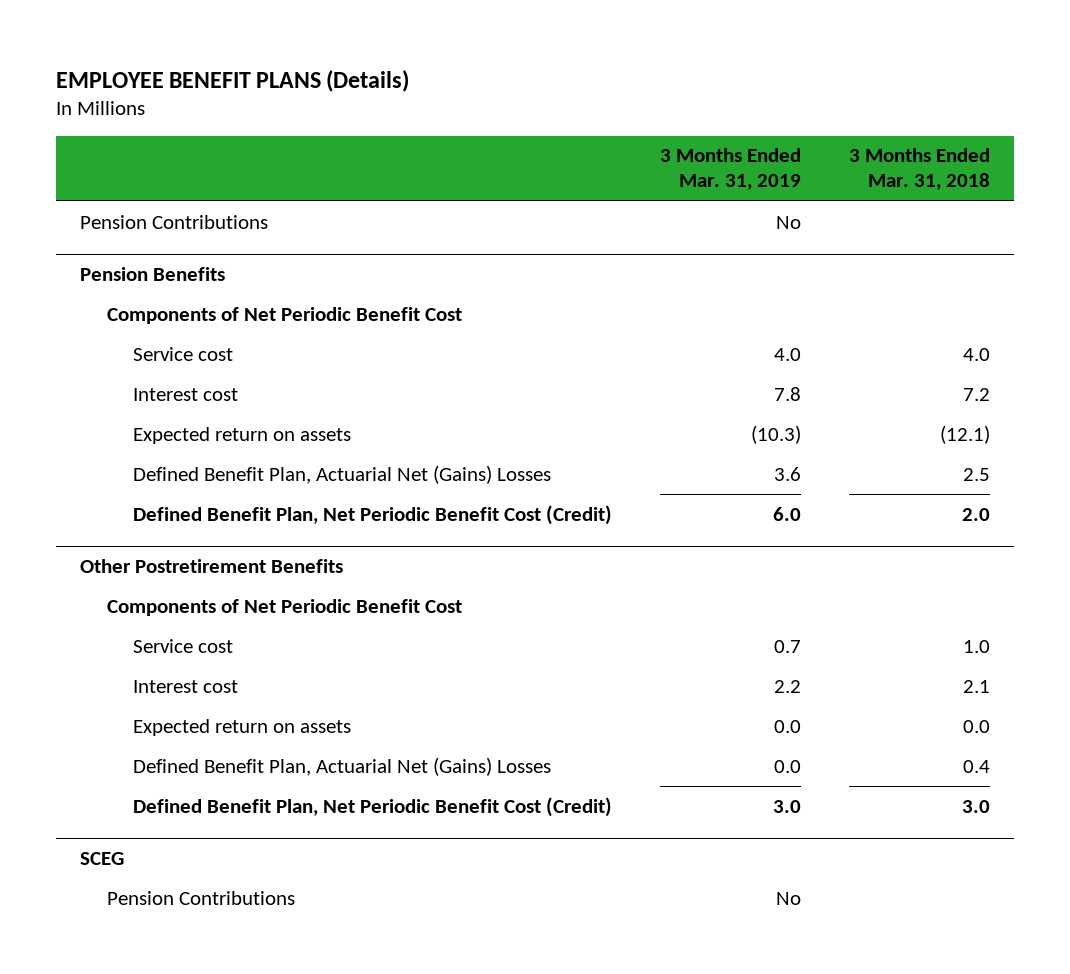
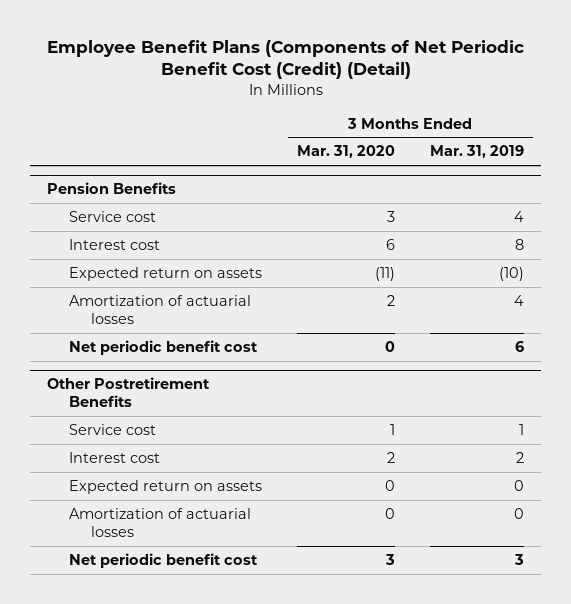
- EMPLOYEE BENEFIT PLANS (Details)
+ Employee Benefit Plans (Components of Net Periodic Benefit Cost (Credit) (Detail)
- | 3 Months Ended Mar. 31, 2019 | 3 Months Ended Mar. 31, 2018
+ | 3 Months Ended Mar. 31, 2020 | 3 Months Ended Mar. 31, 2019
- Pension Contributions | No |
@ Pension Benefits
- Components of Net Periodic Benefit Cost
- Service cost | 4.0 | 4.0
- Interest cost | 7.8 | 7.2
- Expected return on assets | (10.3) | (12.1)
- Defined Benefit Plan, Actuarial Net (Gains) Losses | 3.6 | 2.5
- Defined Benefit Plan, Net Periodic Benefit Cost (Credit) | 6.0 | 2.0
+ Service cost | 3 | 4
+ Interest cost | 6 | 8
+ Expected return on assets | (11) | (10)
+ Amortization of actuarial losses | 2 | 4
+ Net periodic benefit cost | 0 | 6
@ Other Postretirement Benefits
- Components of Net Periodic Benefit Cost
- Service cost | 0.7 | 1.0
- Interest cost | 2.2 | 2.1
- Expected return on assets | 0.0 | 0.0
- Defined Benefit Plan, Actuarial Net (Gains) Losses | 0.0 | 0.4
- Defined Benefit Plan, Net Periodic Benefit Cost (Credit) | 3.0 | 3.0
- SCEG
- Pension Contributions | No |
@ Other Postretirement Benefits
+ Service cost | 1 | 1
+ Interest cost | 2 | 2
+ Expected return on assets | 0 | 0
+ Amortization of actuarial losses | 0 | 0
+ Net periodic benefit cost | 3 | 3

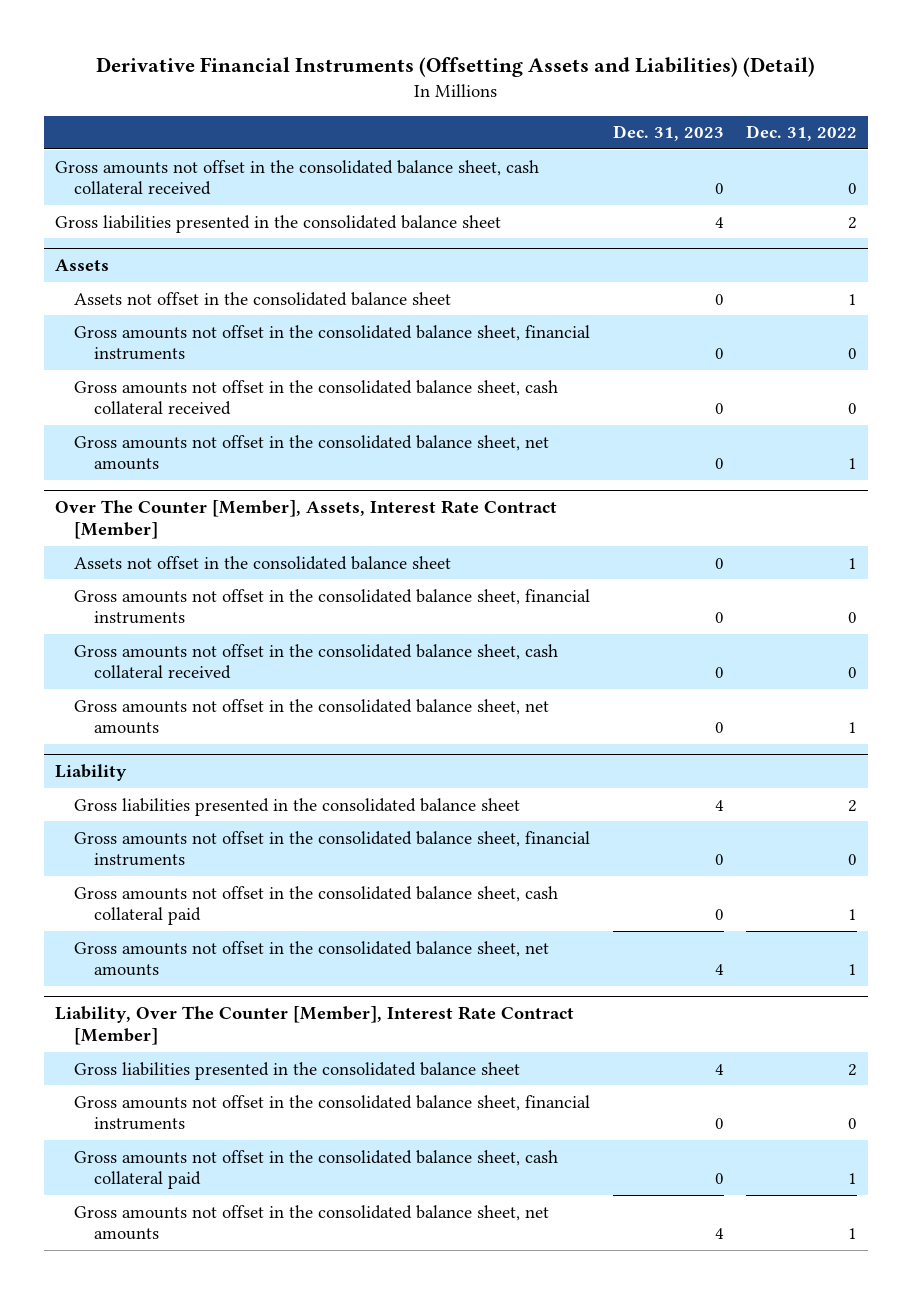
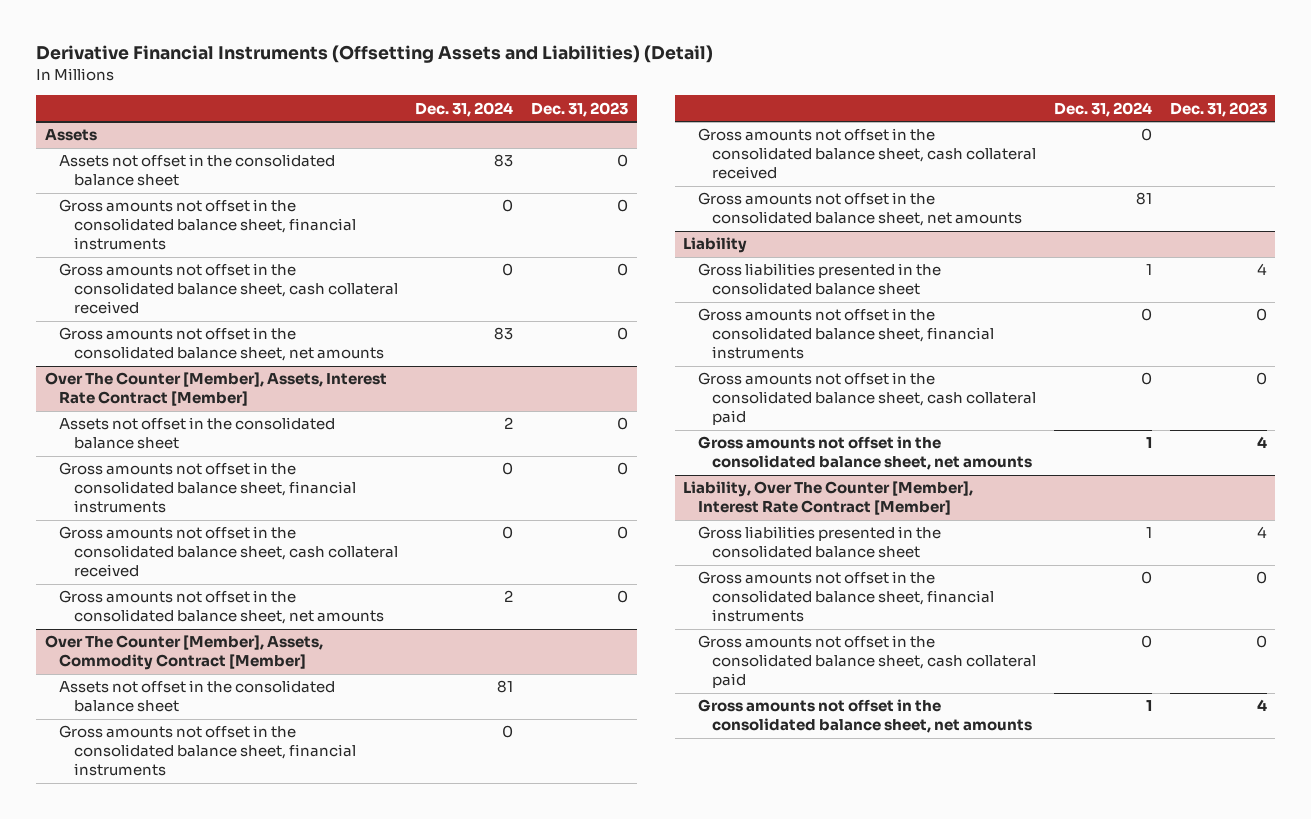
- | Dec. 31, 2023 | Dec. 31, 2022
+ | Dec. 31, 2024 | Dec. 31, 2023
- Gross amounts not offset in the consolidated balance sheet, cash collateral received | 0 | 0
- Gross liabilities presented in the consolidated balance sheet | 4 | 2
+ Over The Counter [Member], Assets, Commodity Contract [Member]
+ Assets not offset in the consolidated balance sheet | 81 |
+ Gross amounts not offset in the consolidated balance sheet, financial instruments | 0 |
+ Gross amounts not offset in the consolidated balance sheet, cash collateral received | 0 |
+ Gross amounts not offset in the consolidated balance sheet, net amounts | 81 |

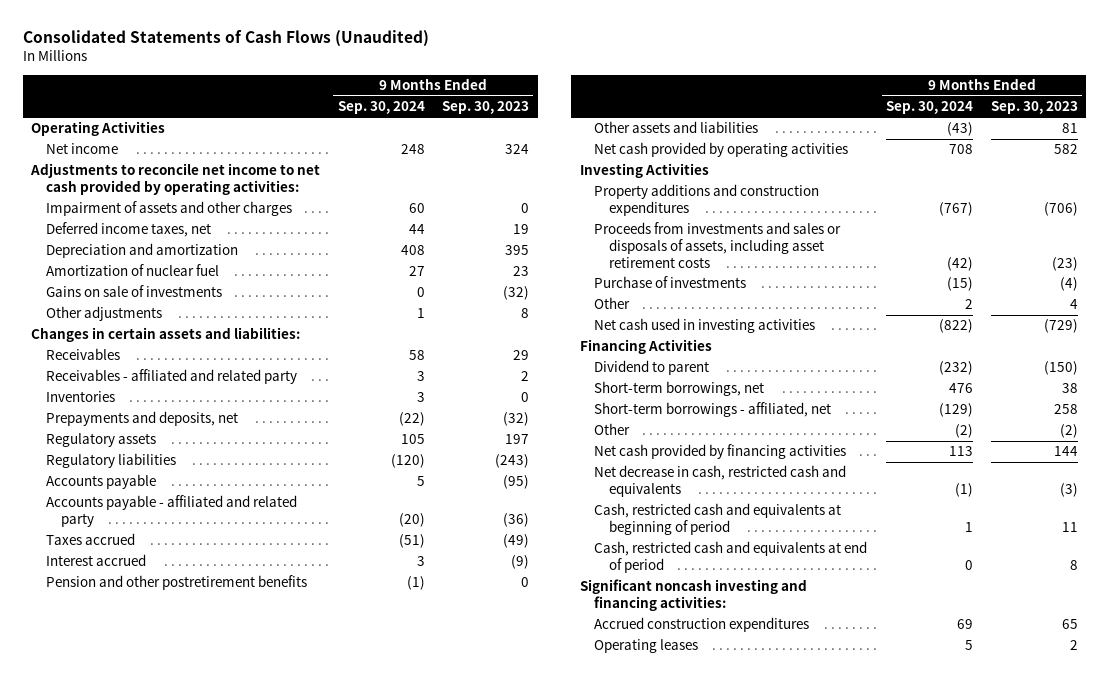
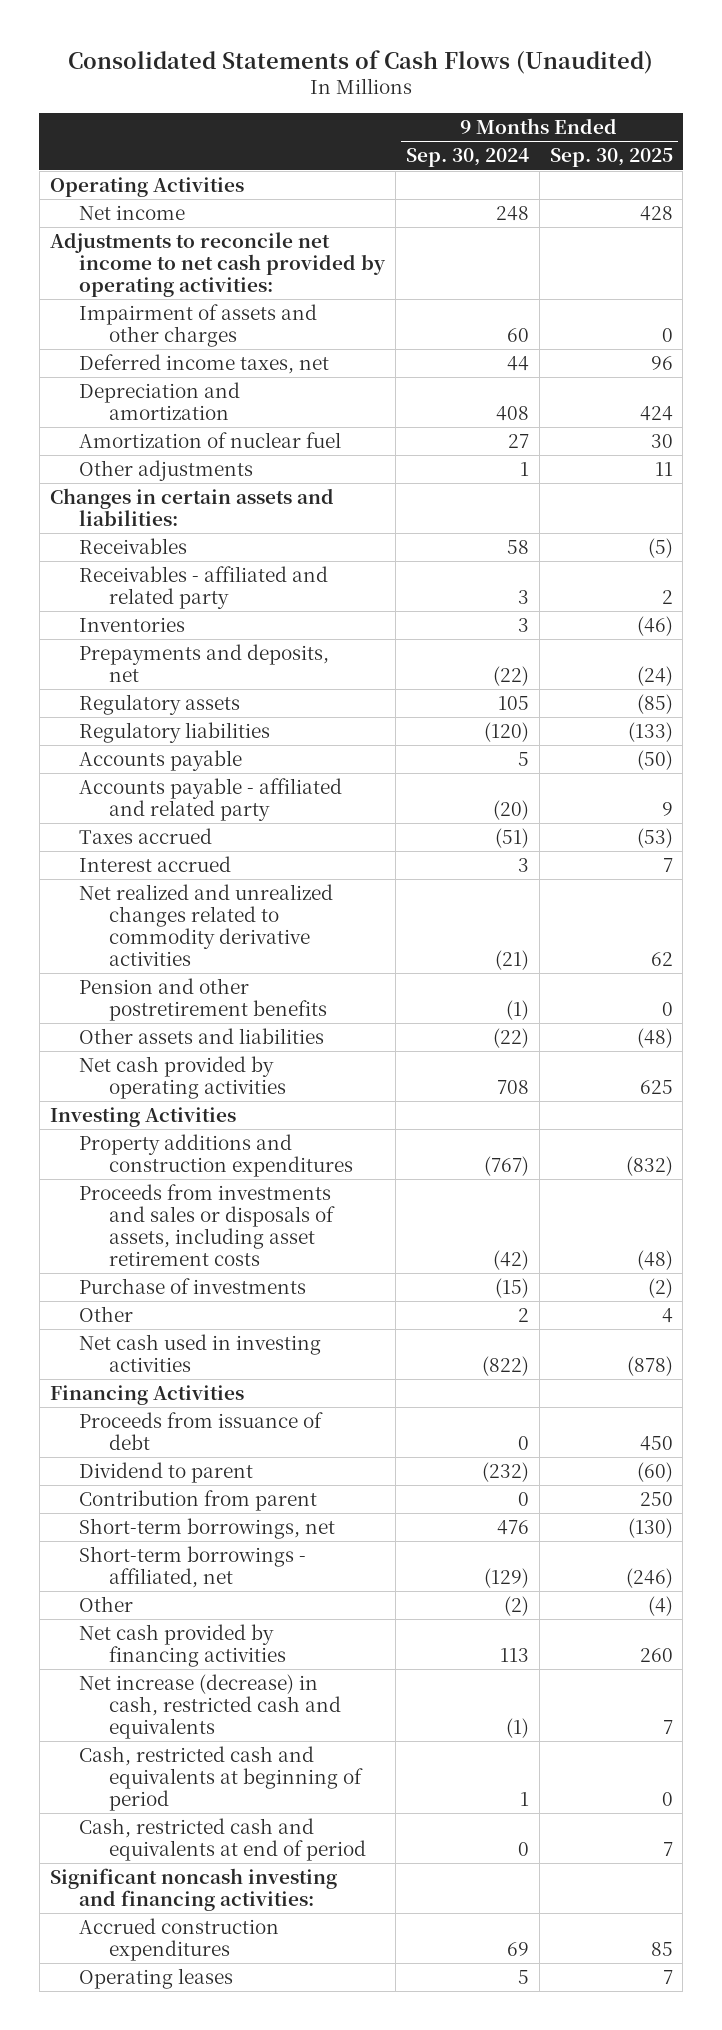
- | 9 Months Ended Sep. 30, 2024 | 9 Months Ended Sep. 30, 2023
+ | 9 Months Ended Sep. 30, 2024 | 9 Months Ended Sep. 30, 2025
- Gains on sale of investments | 0 | (32)
+ Net realized and unrealized changes related to commodity derivative activities | (21) | 62
- Other assets and liabilities | (43) | 81
+ Other assets and liabilities | (22) | (48)
+ Proceeds from issuance of debt | 0 | 450
+ Contribution from parent | 0 | 250
- Net decrease in cash, restricted cash and equivalents | (1) | (3)
+ Net increase (decrease) in cash, restricted cash and equivalents | (1) | 7

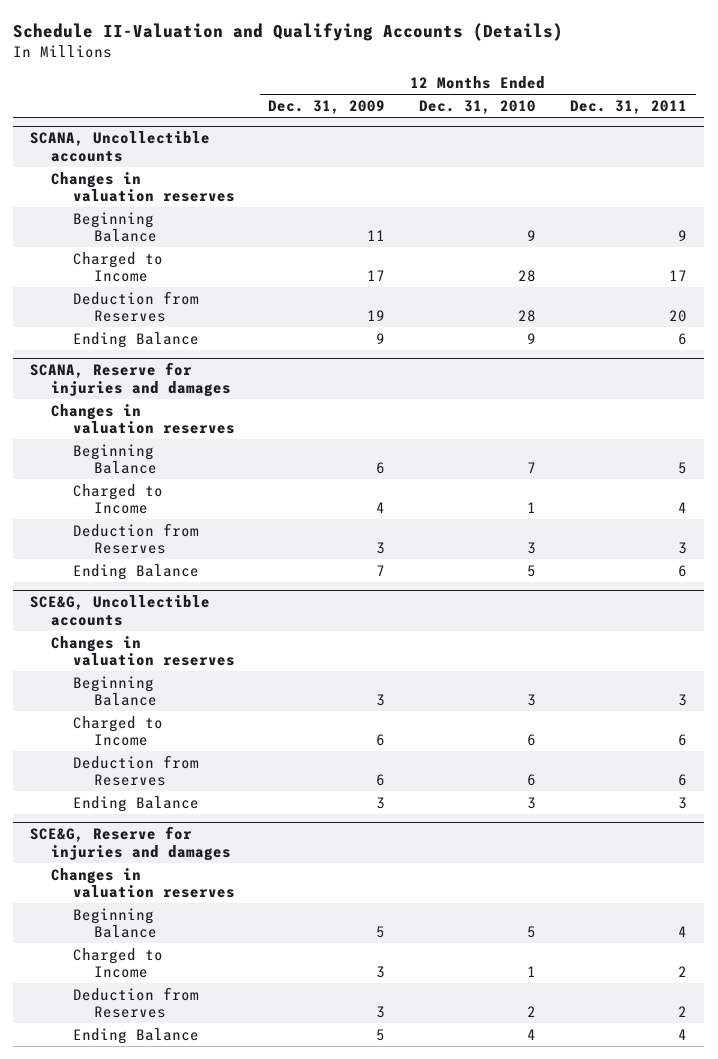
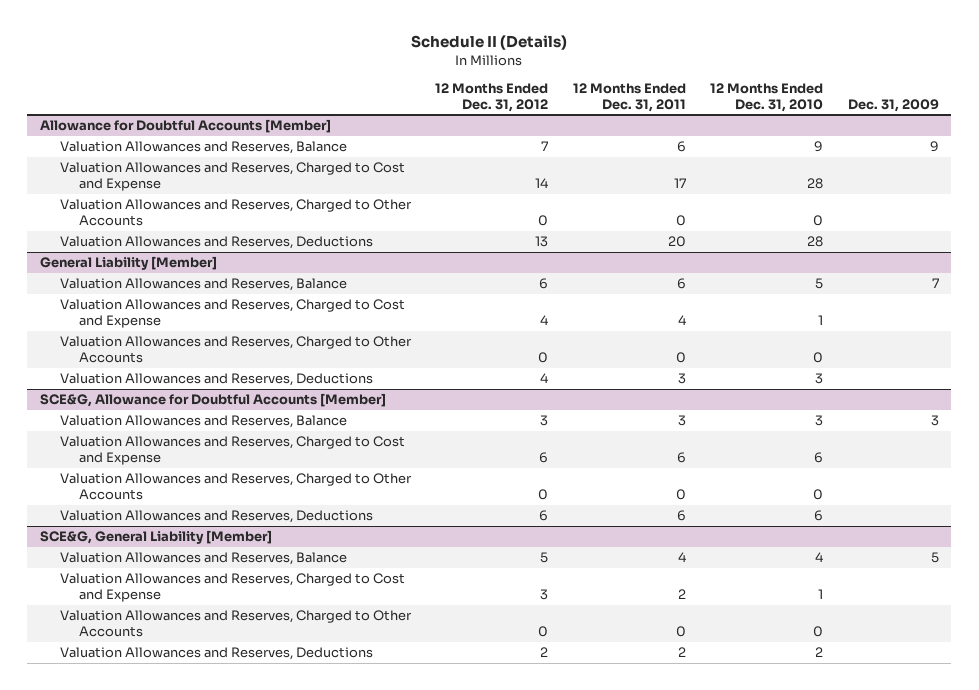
- Schedule II-Valuation and Qualifying Accounts (Details)
+ Schedule II (Details)
- | 12 Months Ended Dec. 31, 2009 | 12 Months Ended Dec. 31, 2010 | 12 Months Ended Dec. 31, 2011
+ | 12 Months Ended Dec. 31, 2012 | 12 Months Ended Dec. 31, 2011 | 12 Months Ended Dec. 31, 2010 | Dec. 31, 2009
- SCANA, Uncollectible accounts
- Changes in valuation reserves
- Beginning Balance | 11 | 9 | 9
- Charged to Income | 17 | 28 | 17
- Deduction from Reserves | 19 | 28 | 20
- Ending Balance | 9 | 9 | 6
- SCANA, Reserve for injuries and damages
- Changes in valuation reserves
- Beginning Balance | 6 | 7 | 5
- Charged to Income | 4 | 1 | 4
- Deduction from Reserves | 3 | 3 | 3
- Ending Balance | 7 | 5 | 6
- SCE&G, Uncollectible accounts
- Changes in valuation reserves
- Beginning Balance | 3 | 3 | 3
- Charged to Income | 6 | 6 | 6
- Deduction from Reserves | 6 | 6 | 6
- Ending Balance | 3 | 3 | 3
- SCE&G, Reserve for injuries and damages
- Changes in valuation reserves
- Beginning Balance | 5 | 5 | 4
- Charged to Income | 3 | 1 | 2
- Deduction from Reserves | 3 | 2 | 2
- Ending Balance | 5 | 4 | 4
+ Allowance for Doubtful Accounts [Member]
+ Valuation Allowances and Reserves, Balance | 7 | 6 | 9 | 9
+ Valuation Allowances and Reserves, Charged to Cost and Expense | 14 | 17 | 28 |
+ Valuation Allowances and Reserves, Charged to Other Accounts | 0 | 0 | 0 |
+ Valuation Allowances and Reserves, Deductions | 13 | 20 | 28 |
+ General Liability [Member]
+ Valuation Allowances and Reserves, Balance | 6 | 6 | 5 | 7
+ Valuation Allowances and Reserves, Charged to Cost and Expense | 4 | 4 | 1 |
+ Valuation Allowances and Reserves, Charged to Other Accounts | 0 | 0 | 0 |
+ Valuation Allowances and Reserves, Deductions | 4 | 3 | 3 |
+ SCE&G, Allowance for Doubtful Accounts [Member]
+ Valuation Allowances and Reserves, Balance | 3 | 3 | 3 | 3
+ Valuation Allowances and Reserves, Charged to Cost and Expense | 6 | 6 | 6 |
+ Valuation Allowances and Reserves, Charged to Other Accounts | 0 | 0 | 0 |
+ Valuation Allowances and Reserves, Deductions | 6 | 6 | 6 |
+ SCE&G, General Liability [Member]
+ Valuation Allowances and Reserves, Balance | 5 | 4 | 4 | 5
+ Valuation Allowances and Reserves, Charged to Cost and Expense | 3 | 2 | 1 |
+ Valuation Allowances and Reserves, Charged to Other Accounts | 0 | 0 | 0 |
+ Valuation Allowances and Reserves, Deductions | 2 | 2 | 2 |

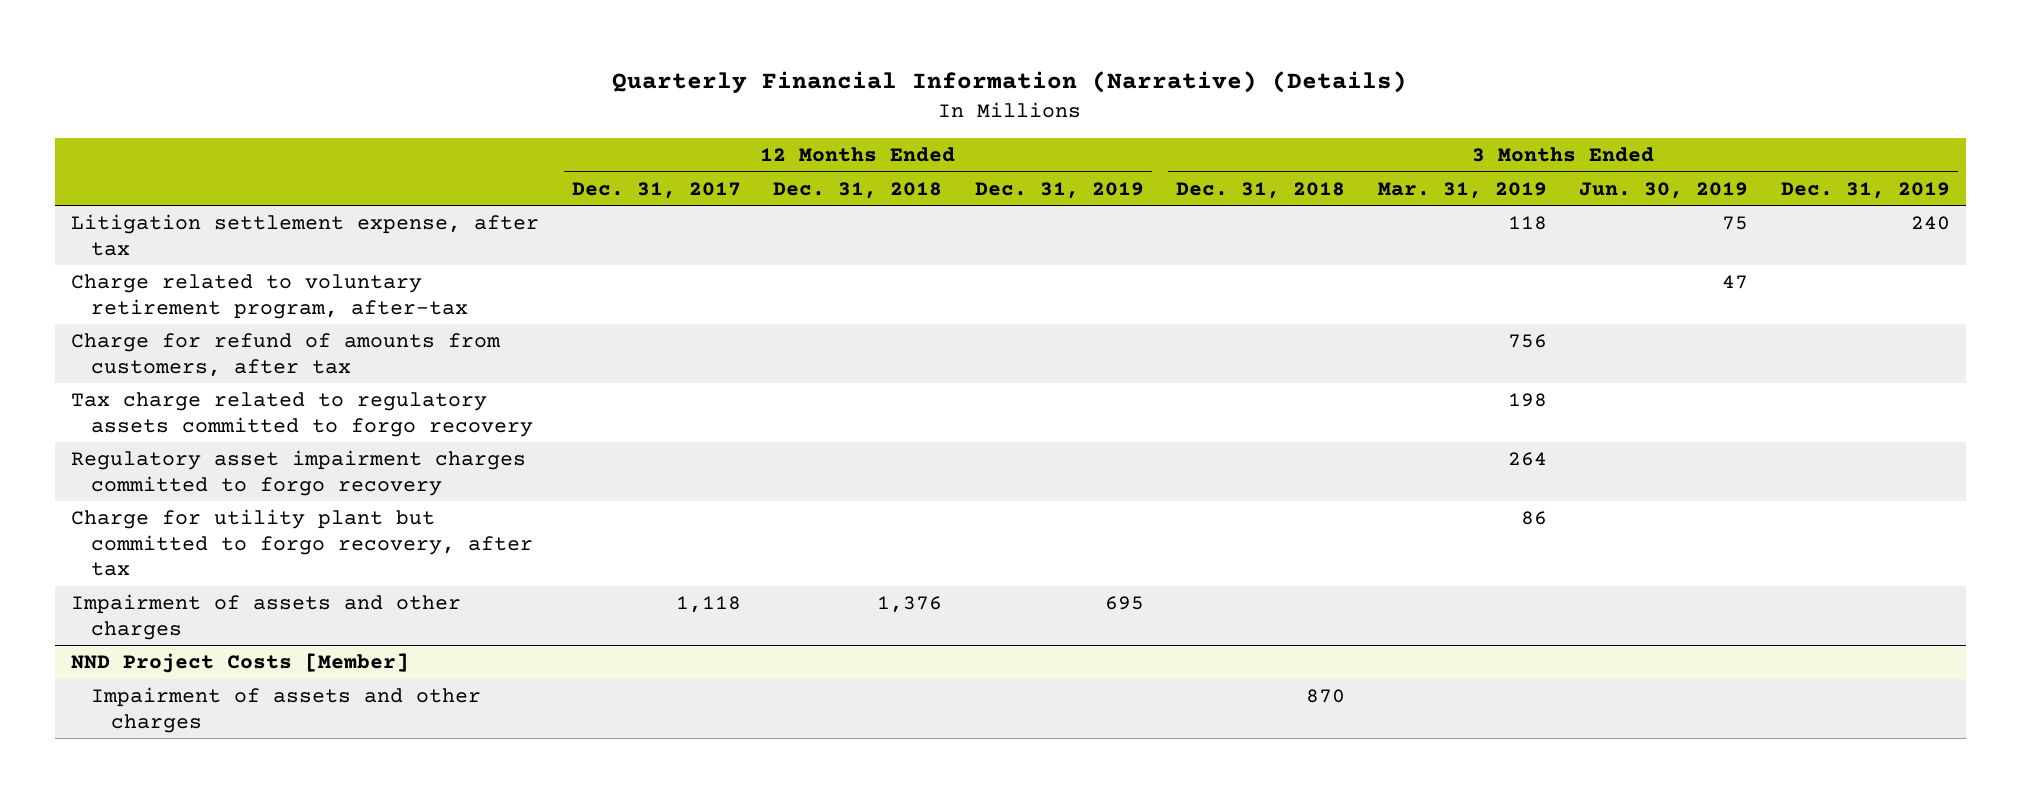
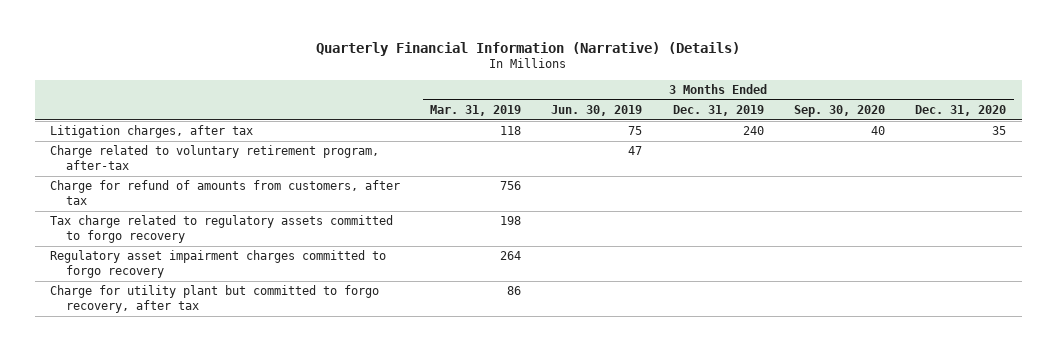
- | 12 Months Ended Dec. 31, 2017 | 12 Months Ended Dec. 31, 2018 | 12 Months Ended Dec. 31, 2019 | 3 Months Ended Dec. 31, 2018 | 3 Months Ended Mar. 31, 2019 | 3 Months Ended Jun. 30, 2019 | 3 Months Ended Dec. 31, 2019
+ | 3 Months Ended Mar. 31, 2019 | 3 Months Ended Jun. 30, 2019 | 3 Months Ended Dec. 31, 2019 | 3 Months Ended Sep. 30, 2020 | 3 Months Ended Dec. 31, 2020
- Litigation settlement expense, after tax | | | | | 118 | 75 | 240
+ Litigation charges, after tax | 118 | 75 | 240 | 40 | 35
- Impairment of assets and other charges | 1,118 | 1,376 | 695 | | | |
- NND Project Costs [Member]
- Impairment of assets and other charges | | | | 870 | | |

